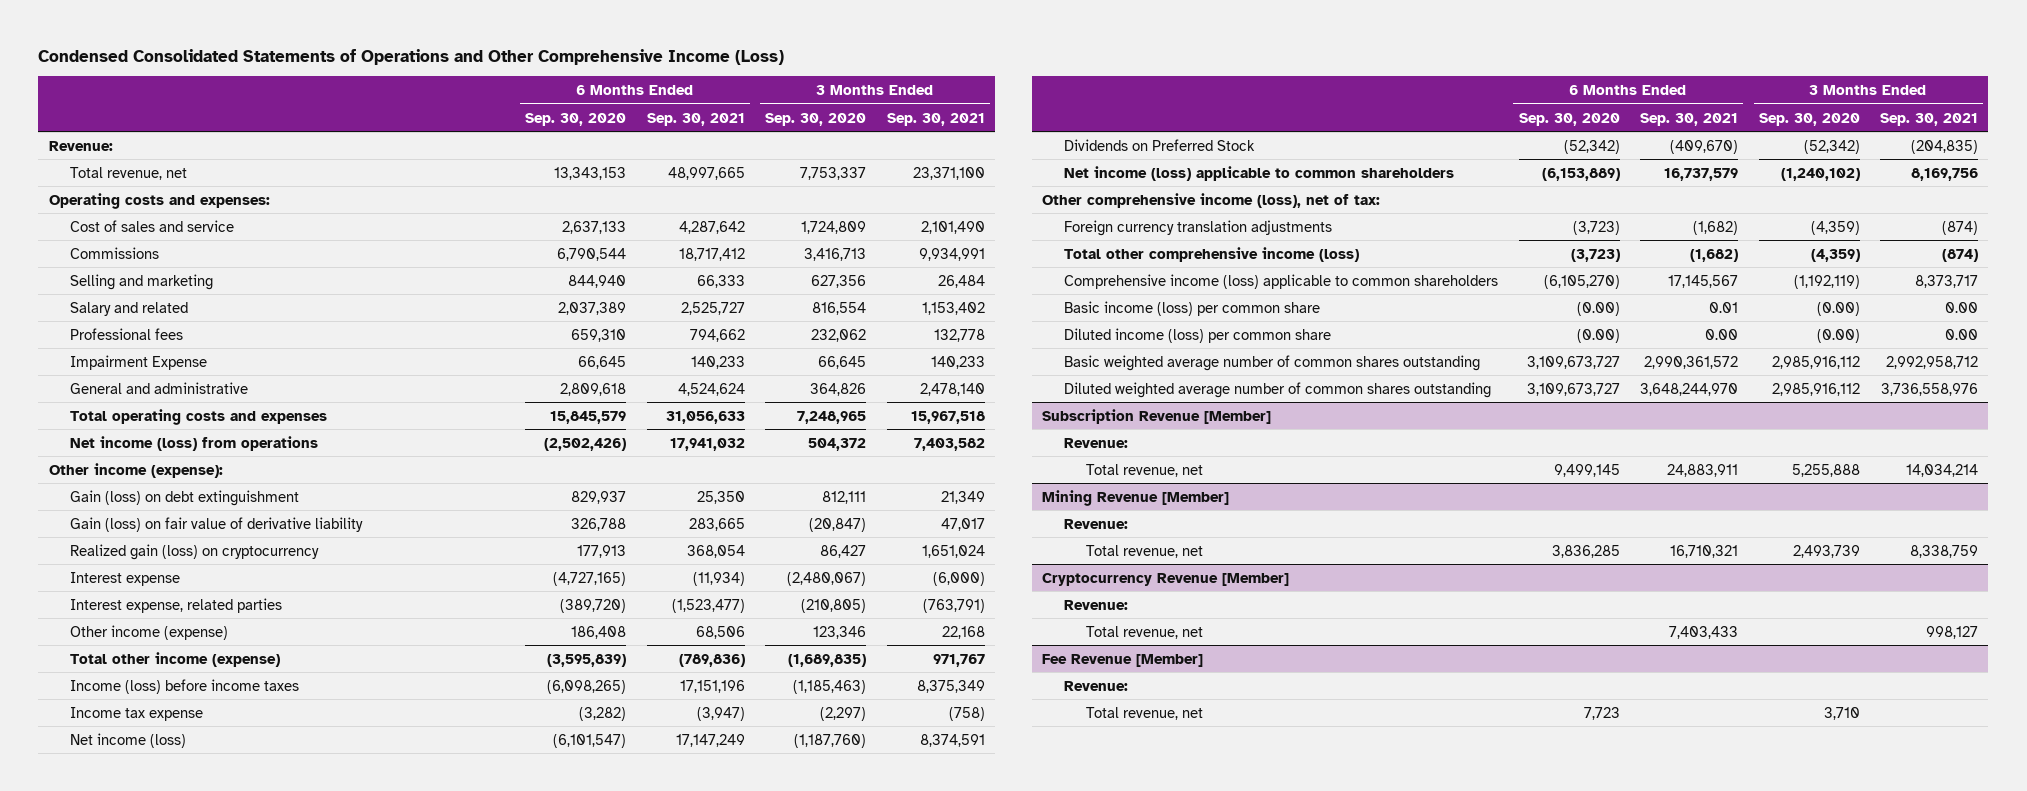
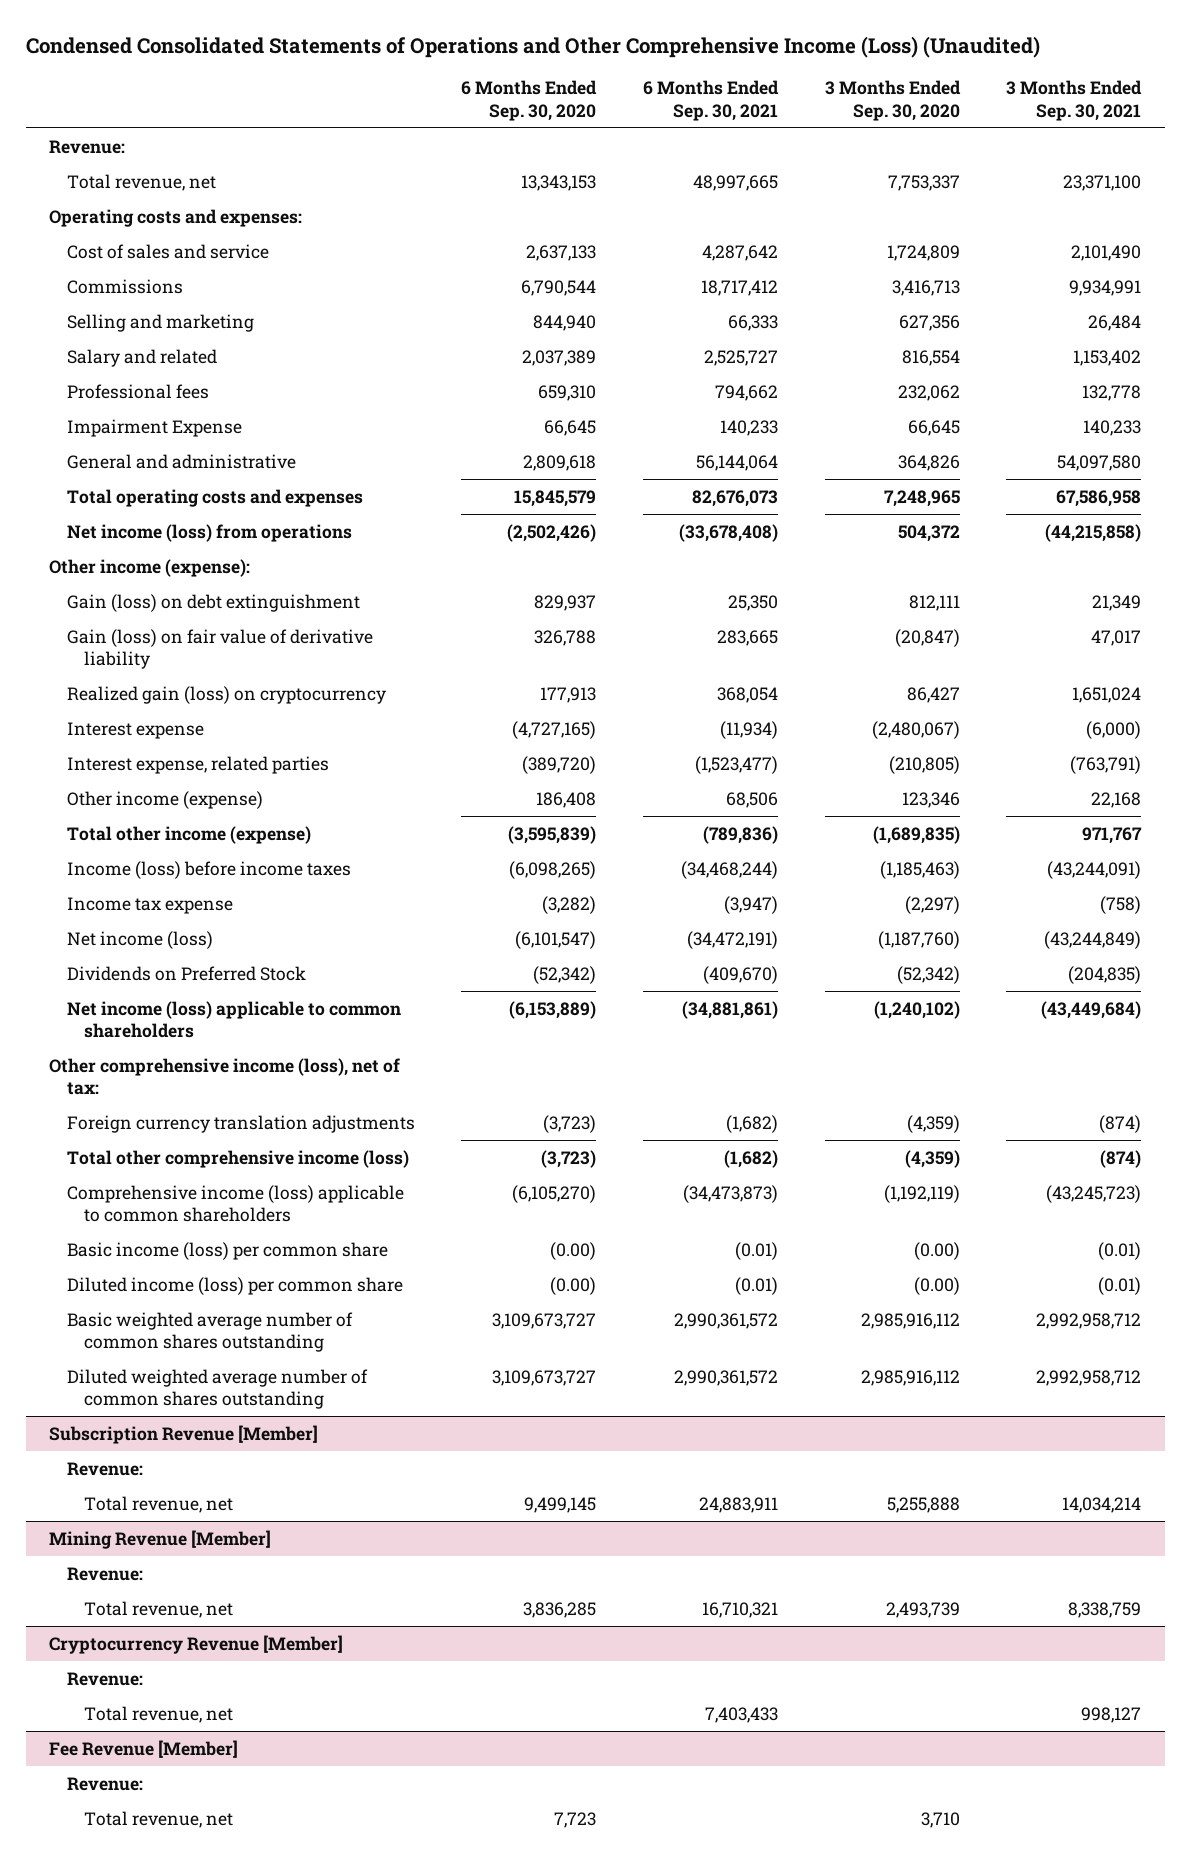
- Condensed Consolidated Statements of Operations and Other Comprehensive Income (Loss)
+ Condensed Consolidated Statements of Operations and Other Comprehensive Income (Loss) (Unaudited)
- General and administrative | 2,809,618 | 4,524,624 | 364,826 | 2,478,140
- Total operating costs and expenses | 15,845,579 | 31,056,633 | 7,248,965 | 15,967,518
- Net income (loss) from operations | (2,502,426) | 17,941,032 | 504,372 | 7,403,582
+ General and administrative | 2,809,618 | 56,144,064 | 364,826 | 54,097,580
+ Total operating costs and expenses | 15,845,579 | 82,676,073 | 7,248,965 | 67,586,958
+ Net income (loss) from operations | (2,502,426) | (33,678,408) | 504,372 | (44,215,858)
- Income (loss) before income taxes | (6,098,265) | 17,151,196 | (1,185,463) | 8,375,349
+ Income (loss) before income taxes | (6,098,265) | (34,468,244) | (1,185,463) | (43,244,091)
- Net income (loss) | (6,101,547) | 17,147,249 | (1,187,760) | 8,374,591
+ Net income (loss) | (6,101,547) | (34,472,191) | (1,187,760) | (43,244,849)
- Net income (loss) applicable to common shareholders | (6,153,889) | 16,737,579 | (1,240,102) | 8,169,756
+ Net income (loss) applicable to common shareholders | (6,153,889) | (34,881,861) | (1,240,102) | (43,449,684)
- Comprehensive income (loss) applicable to common shareholders | (6,105,270) | 17,145,567 | (1,192,119) | 8,373,717
- Basic income (loss) per common share | (0.00) | 0.01 | (0.00) | 0.00
- Diluted income (loss) per common share | (0.00) | 0.00 | (0.00) | 0.00
+ Comprehensive income (loss) applicable to common shareholders | (6,105,270) | (34,473,873) | (1,192,119) | (43,245,723)
+ Basic income (loss) per common share | (0.00) | (0.01) | (0.00) | (0.01)
+ Diluted income (loss) per common share | (0.00) | (0.01) | (0.00) | (0.01)
- Diluted weighted average number of common shares outstanding | 3,109,673,727 | 3,648,244,970 | 2,985,916,112 | 3,736,558,976
+ Diluted weighted average number of common shares outstanding | 3,109,673,727 | 2,990,361,572 | 2,985,916,112 | 2,992,958,712

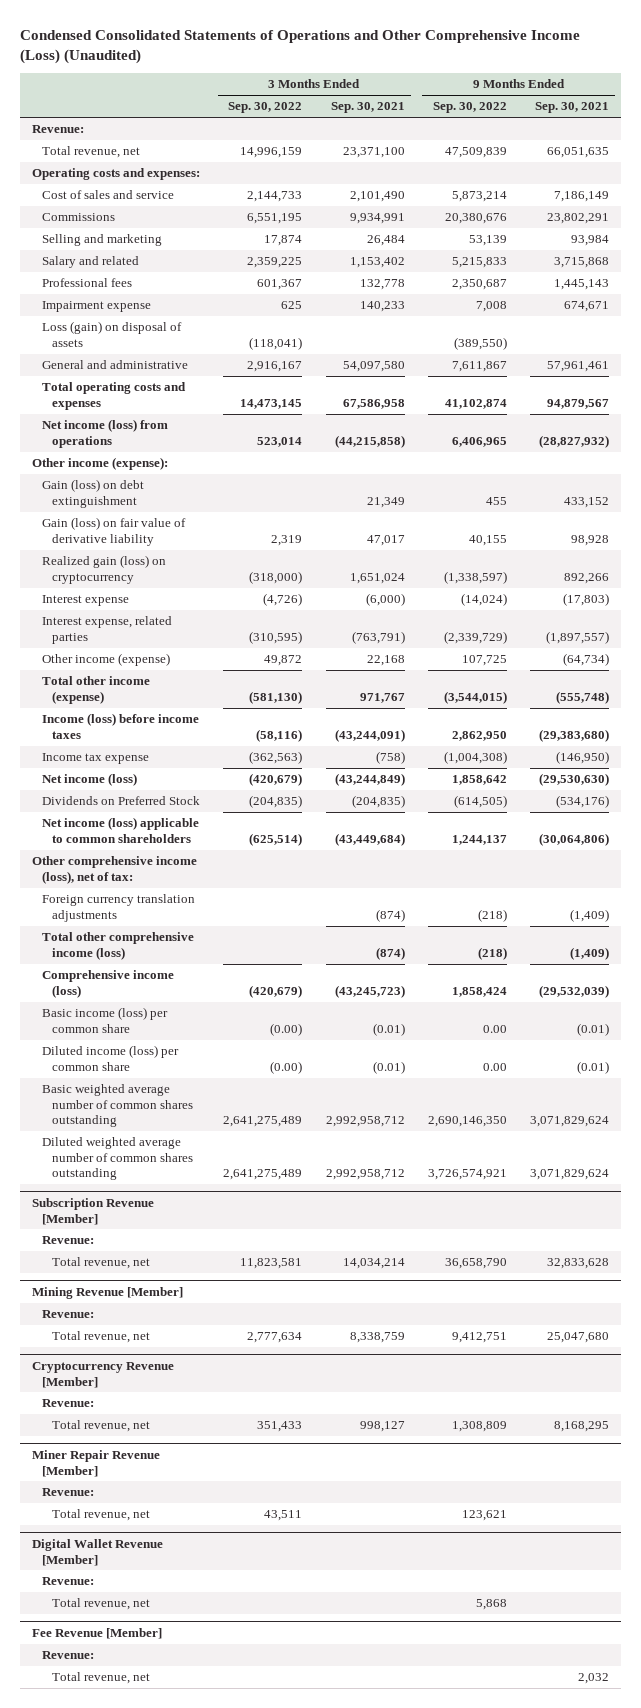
- | 6 Months Ended Sep. 30, 2020 | 6 Months Ended Sep. 30, 2021 | 3 Months Ended Sep. 30, 2020 | 3 Months Ended Sep. 30, 2021
+ | 3 Months Ended Sep. 30, 2022 | 3 Months Ended Sep. 30, 2021 | 9 Months Ended Sep. 30, 2022 | 9 Months Ended Sep. 30, 2021
- Impairment Expense | 66,645 | 140,233 | 66,645 | 140,233
+ Impairment expense | 625 | 140,233 | 7,008 | 674,671
+ Loss (gain) on disposal of assets | (118,041) | | (389,550) |
- Comprehensive income (loss) applicable to common shareholders | (6,105,270) | (34,473,873) | (1,192,119) | (43,245,723)
+ Comprehensive income (loss) | (420,679) | (43,245,723) | 1,858,424 | (29,532,039)
+ Miner Repair Revenue [Member]
+ Revenue:
+ Total revenue, net | 43,511 | | 123,621 |
+ Digital Wallet Revenue [Member]
+ Revenue:
+ Total revenue, net | | | 5,868 |

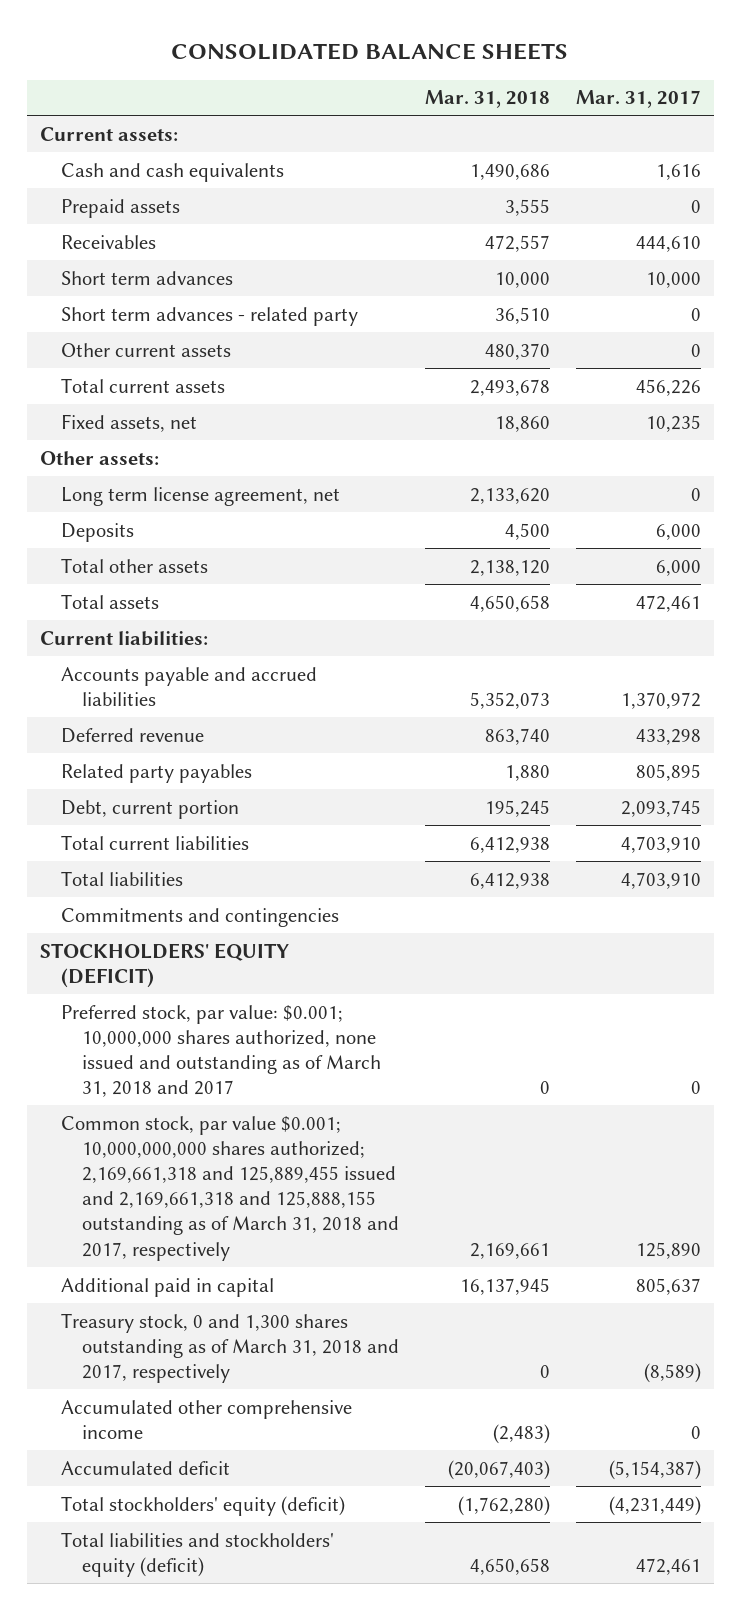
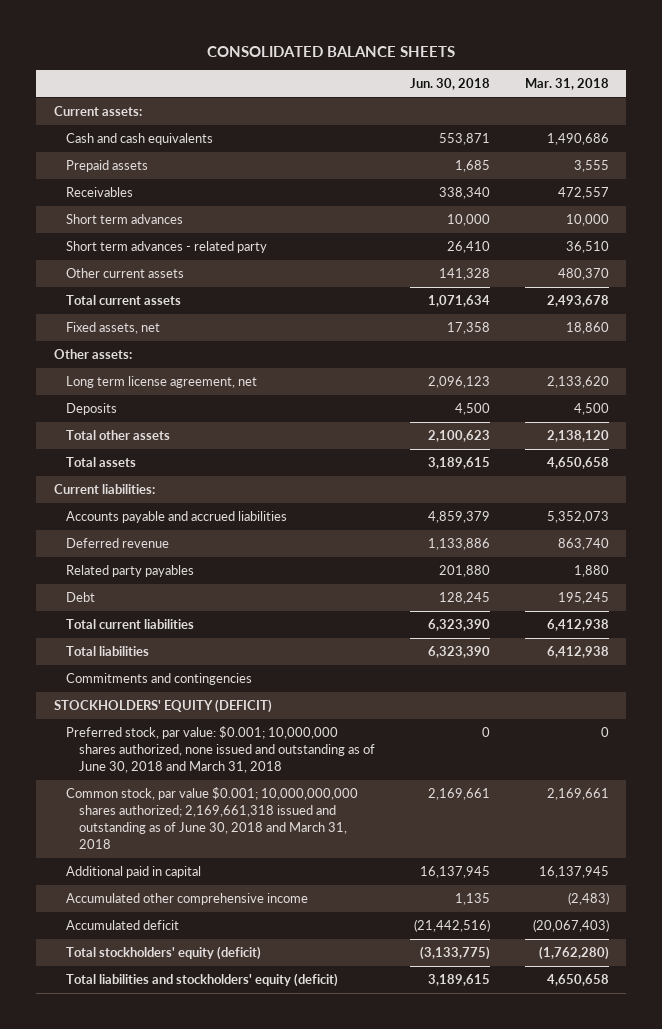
- | Mar. 31, 2018 | Mar. 31, 2017
+ | Jun. 30, 2018 | Mar. 31, 2018
- Debt, current portion | 195,245 | 2,093,745
+ Debt | 128,245 | 195,245
- Preferred stock, par value: $0.001; 10,000,000 shares authorized, none issued and outstanding as of March 31, 2018 and 2017 | 0 | 0
- Common stock, par value $0.001; 10,000,000,000 shares authorized; 2,169,661,318 and 125,889,455 issued and 2,169,661,318 and 125,888,155 outstanding as of March 31, 2018 and 2017, respectively | 2,169,661 | 125,890
+ Preferred stock, par value: $0.001; 10,000,000 shares authorized, none issued and outstanding as of June 30, 2018 and March 31, 2018 | 0 | 0
+ Common stock, par value $0.001; 10,000,000,000 shares authorized; 2,169,661,318 issued and outstanding as of June 30, 2018 and March 31, 2018 | 2,169,661 | 2,169,661
- Treasury stock, 0 and 1,300 shares outstanding as of March 31, 2018 and 2017, respectively | 0 | (8,589)

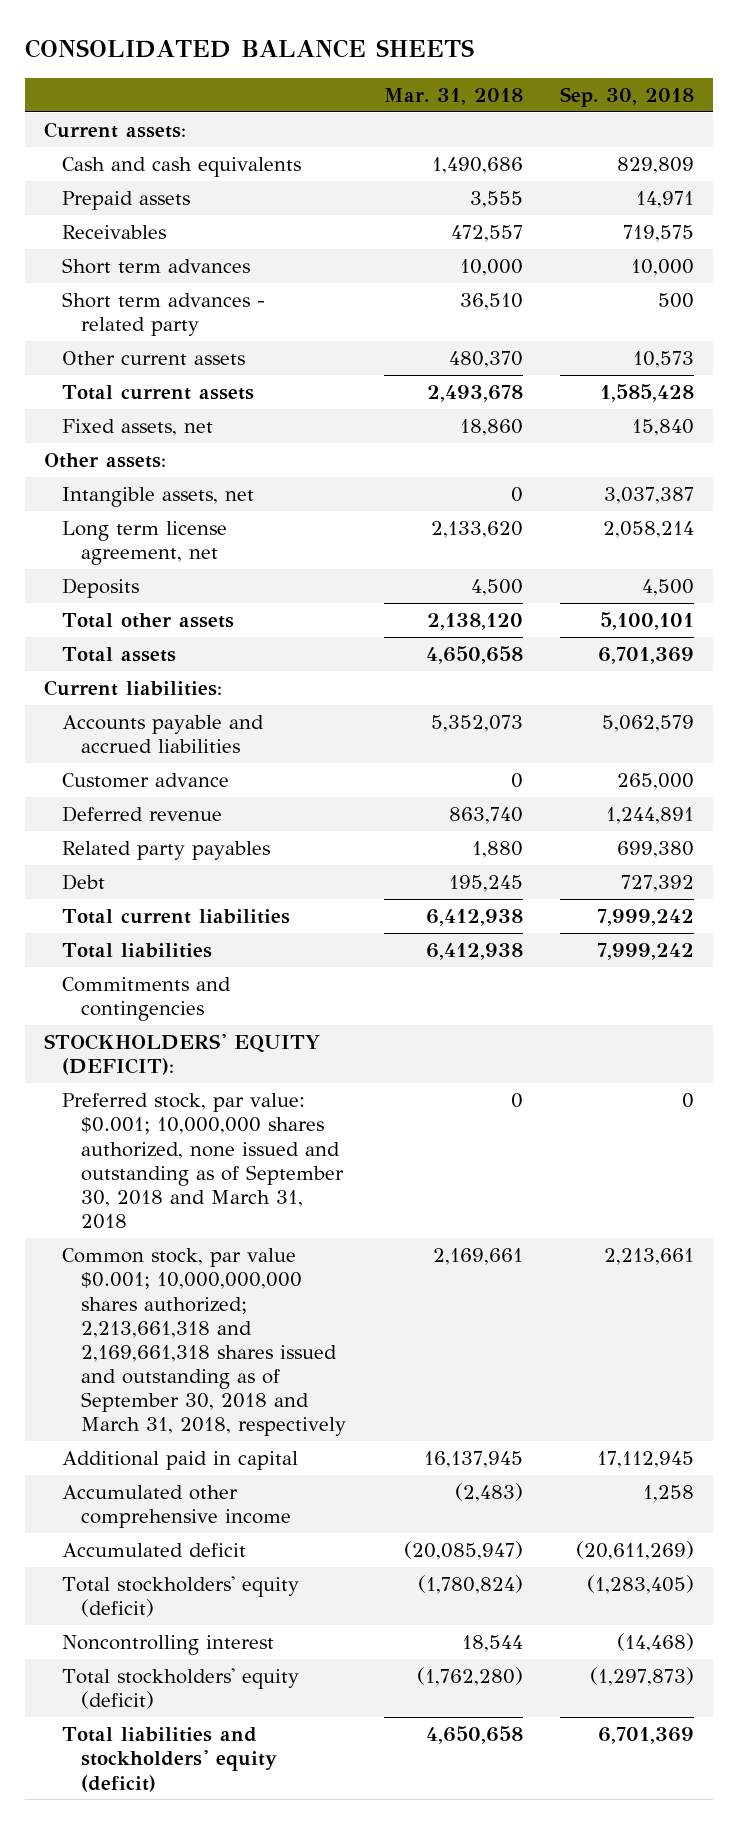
- | Jun. 30, 2018 | Mar. 31, 2018
+ | Mar. 31, 2018 | Sep. 30, 2018
+ Intangible assets, net | 0 | 3,037,387
+ Customer advance | 0 | 265,000
- STOCKHOLDERS' EQUITY (DEFICIT)
- Preferred stock, par value: $0.001; 10,000,000 shares authorized, none issued and outstanding as of June 30, 2018 and March 31, 2018 | 0 | 0
- Common stock, par value $0.001; 10,000,000,000 shares authorized; 2,169,661,318 issued and outstanding as of June 30, 2018 and March 31, 2018 | 2,169,661 | 2,169,661
+ STOCKHOLDERS' EQUITY (DEFICIT):
+ Preferred stock, par value: $0.001; 10,000,000 shares authorized, none issued and outstanding as of September 30, 2018 and March 31, 2018 | 0 | 0
+ Common stock, par value $0.001; 10,000,000,000 shares authorized; 2,213,661,318 and 2,169,661,318 shares issued and outstanding as of September 30, 2018 and March 31, 2018, respectively | 2,169,661 | 2,213,661
- Accumulated deficit | (21,442,516) | (20,067,403)
+ Accumulated deficit | (20,085,947) | (20,611,269)
+ Total stockholders' equity (deficit) | (1,780,824) | (1,283,405)
+ Noncontrolling interest | 18,544 | (14,468)

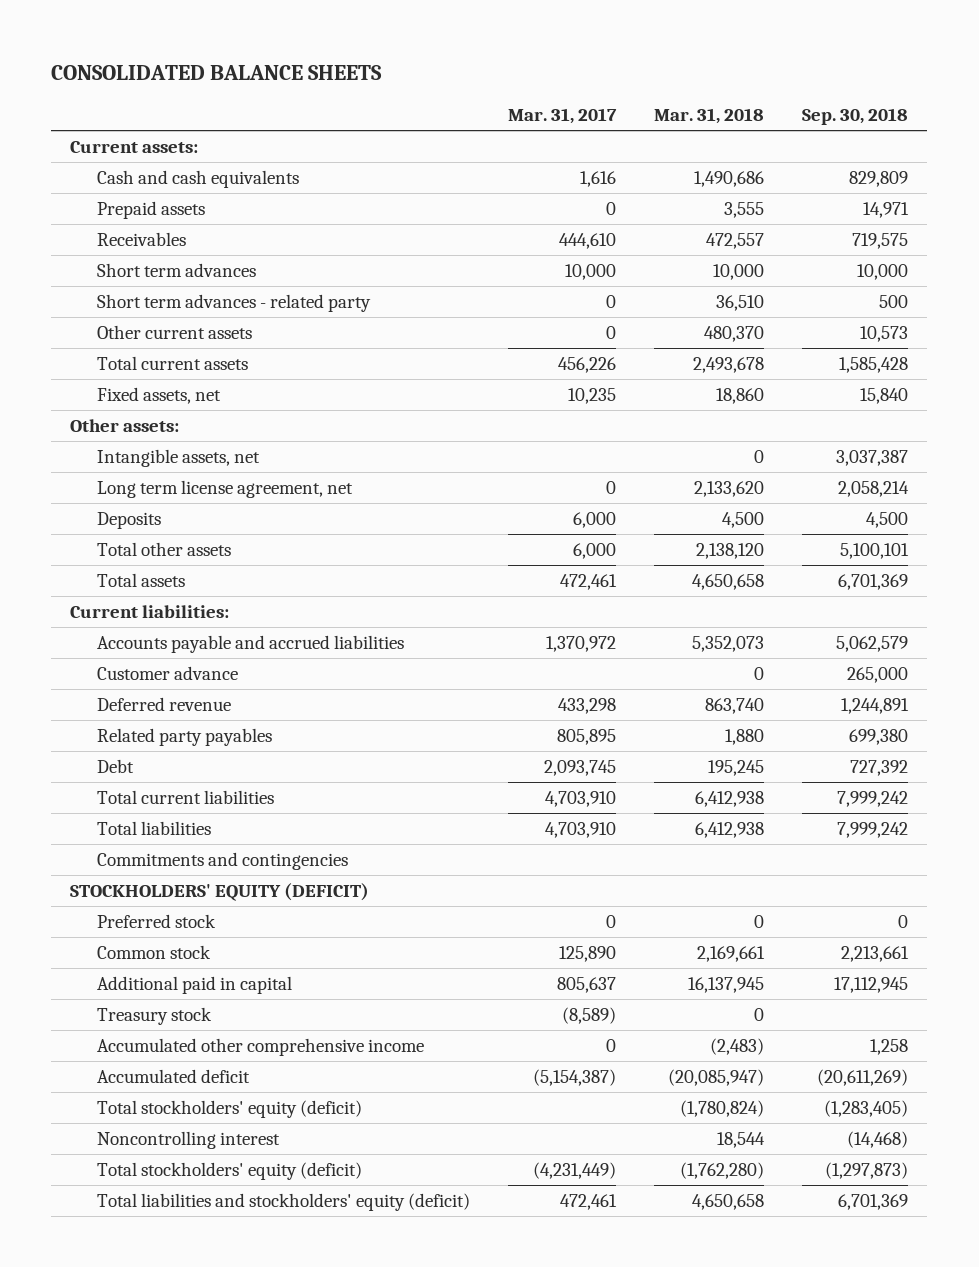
- | Mar. 31, 2018 | Sep. 30, 2018
+ | Mar. 31, 2017 | Mar. 31, 2018 | Sep. 30, 2018
- STOCKHOLDERS' EQUITY (DEFICIT):
- Preferred stock, par value: $0.001; 10,000,000 shares authorized, none issued and outstanding as of September 30, 2018 and March 31, 2018 | 0 | 0
- Common stock, par value $0.001; 10,000,000,000 shares authorized; 2,213,661,318 and 2,169,661,318 shares issued and outstanding as of September 30, 2018 and March 31, 2018, respectively | 2,169,661 | 2,213,661
+ STOCKHOLDERS' EQUITY (DEFICIT)
+ Preferred stock | 0 | 0 | 0
+ Common stock | 125,890 | 2,169,661 | 2,213,661
+ Treasury stock | (8,589) | 0 |

